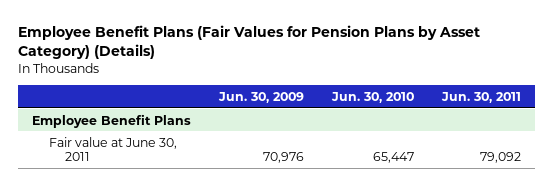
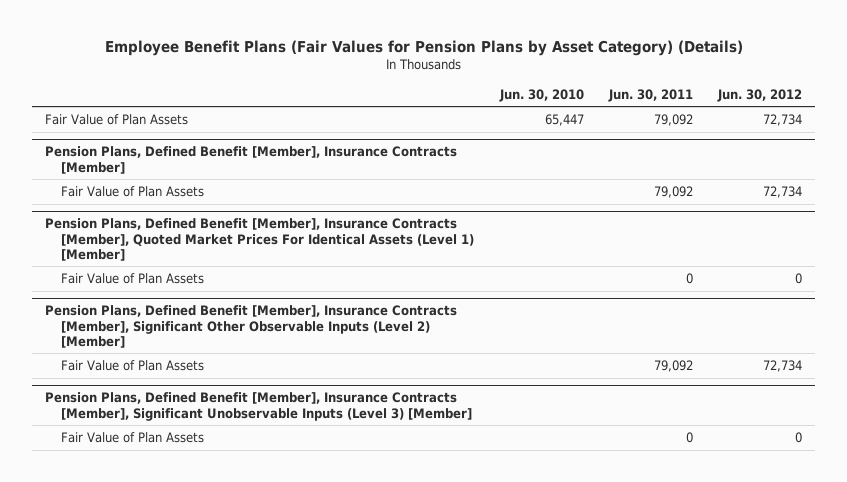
- | Jun. 30, 2009 | Jun. 30, 2010 | Jun. 30, 2011
+ | Jun. 30, 2010 | Jun. 30, 2011 | Jun. 30, 2012
- Employee Benefit Plans
- Fair value at June 30, 2011 | 70,976 | 65,447 | 79,092
+ Fair Value of Plan Assets | 65,447 | 79,092 | 72,734
+ Pension Plans, Defined Benefit [Member], Insurance Contracts [Member]
+ Fair Value of Plan Assets | | 79,092 | 72,734
+ Pension Plans, Defined Benefit [Member], Insurance Contracts [Member], Quoted Market Prices For Identical Assets (Level 1) [Member]
+ Fair Value of Plan Assets | | 0 | 0
+ Pension Plans, Defined Benefit [Member], Insurance Contracts [Member], Significant Other Observable Inputs (Level 2) [Member]
+ Fair Value of Plan Assets | | 79,092 | 72,734
+ Pension Plans, Defined Benefit [Member], Insurance Contracts [Member], Significant Unobservable Inputs (Level 3) [Member]
+ Fair Value of Plan Assets | | 0 | 0

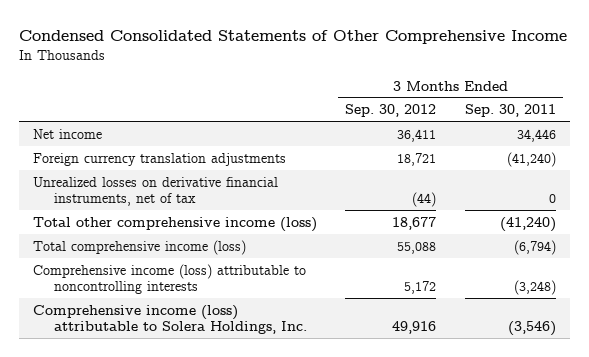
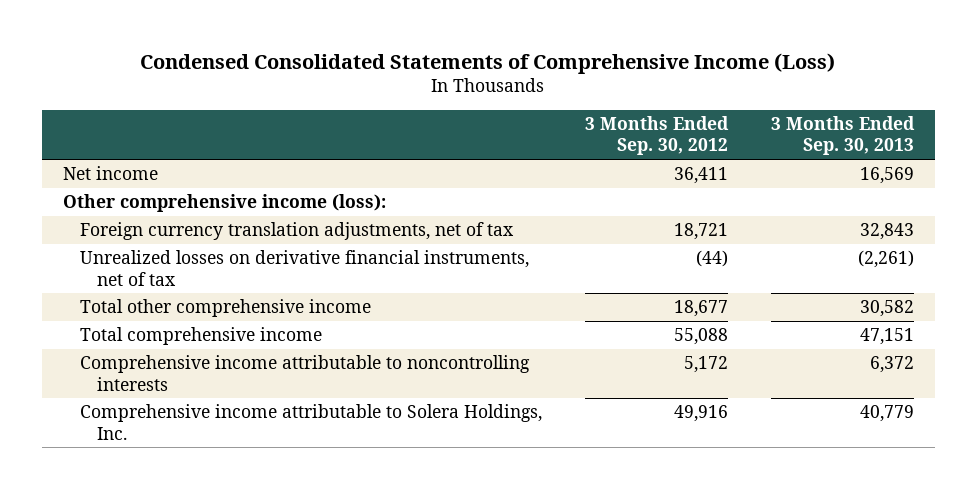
- Condensed Consolidated Statements of Other Comprehensive Income
+ Condensed Consolidated Statements of Comprehensive Income (Loss)
- | 3 Months Ended Sep. 30, 2012 | 3 Months Ended Sep. 30, 2011
+ | 3 Months Ended Sep. 30, 2012 | 3 Months Ended Sep. 30, 2013
- Foreign currency translation adjustments | 18,721 | (41,240)
+ Other comprehensive income (loss):
+ Foreign currency translation adjustments, net of tax | 18,721 | 32,843
- Total other comprehensive income (loss) | 18,677 | (41,240)
- Total comprehensive income (loss) | 55,088 | (6,794)
- Comprehensive income (loss) attributable to noncontrolling interests | 5,172 | (3,248)
- Comprehensive income (loss) attributable to Solera Holdings, Inc. | 49,916 | (3,546)
+ Total other comprehensive income | 18,677 | 30,582
+ Total comprehensive income | 55,088 | 47,151
+ Comprehensive income attributable to noncontrolling interests | 5,172 | 6,372
+ Comprehensive income attributable to Solera Holdings, Inc. | 49,916 | 40,779

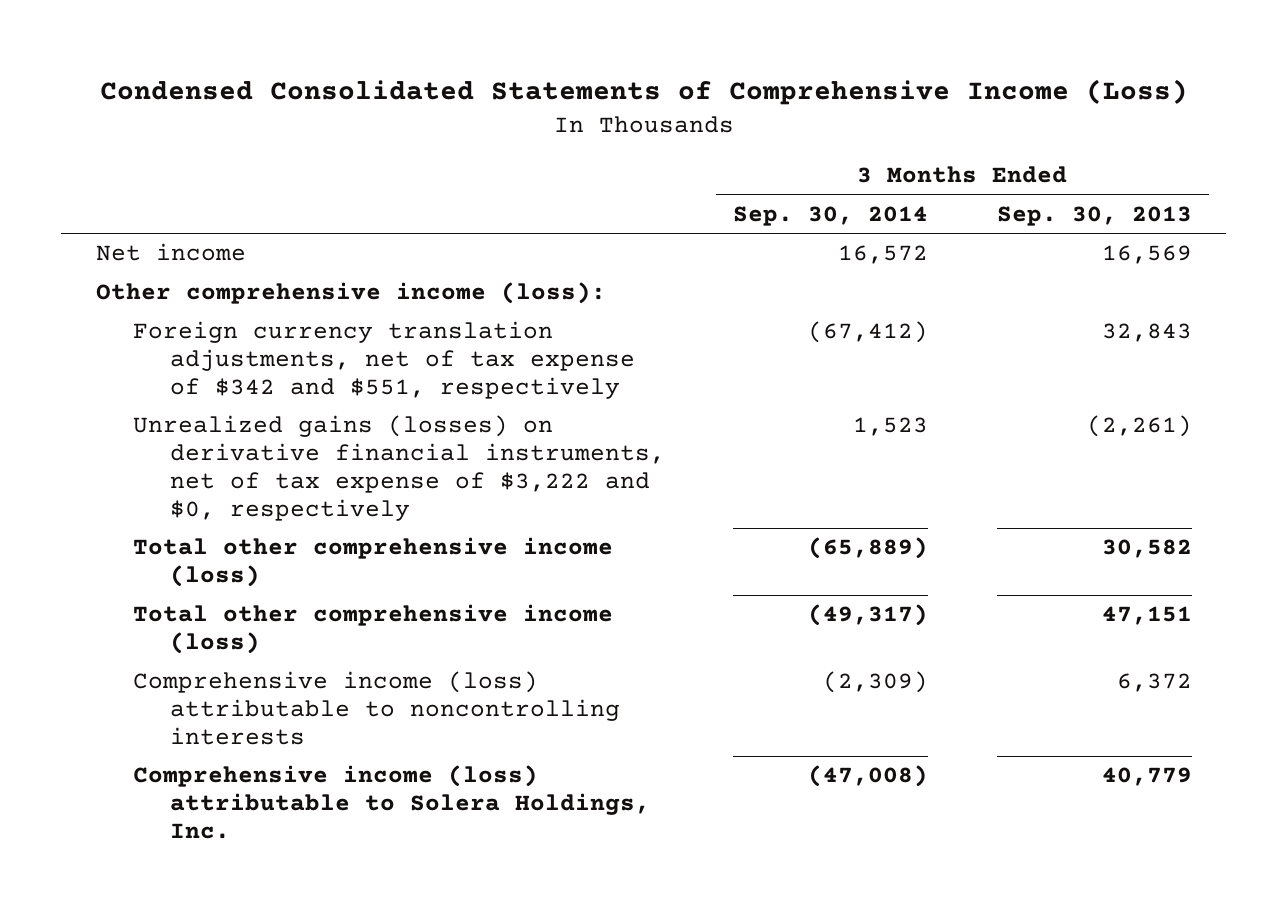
- | 3 Months Ended Sep. 30, 2012 | 3 Months Ended Sep. 30, 2013
+ | 3 Months Ended Sep. 30, 2014 | 3 Months Ended Sep. 30, 2013
- Foreign currency translation adjustments, net of tax | 18,721 | 32,843
- Unrealized losses on derivative financial instruments, net of tax | (44) | (2,261)
- Total other comprehensive income | 18,677 | 30,582
- Total comprehensive income | 55,088 | 47,151
- Comprehensive income attributable to noncontrolling interests | 5,172 | 6,372
- Comprehensive income attributable to Solera Holdings, Inc. | 49,916 | 40,779
+ Foreign currency translation adjustments, net of tax expense of $342 and $551, respectively | (67,412) | 32,843
+ Unrealized gains (losses) on derivative financial instruments, net of tax expense of $3,222 and $0, respectively | 1,523 | (2,261)
+ Total other comprehensive income (loss) | (65,889) | 30,582
+ Total other comprehensive income (loss) | (49,317) | 47,151
+ Comprehensive income (loss) attributable to noncontrolling interests | (2,309) | 6,372
+ Comprehensive income (loss) attributable to Solera Holdings, Inc. | (47,008) | 40,779

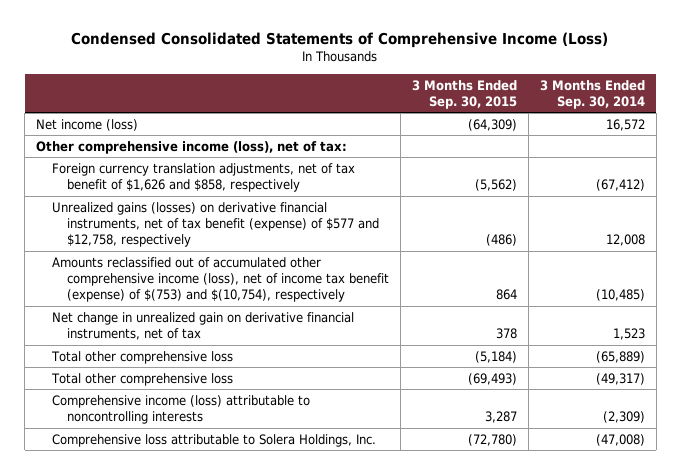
- | 3 Months Ended Sep. 30, 2014 | 3 Months Ended Sep. 30, 2013
+ | 3 Months Ended Sep. 30, 2015 | 3 Months Ended Sep. 30, 2014
- Net income | 16,572 | 16,569
- Other comprehensive income (loss):
- Foreign currency translation adjustments, net of tax expense of $342 and $551, respectively | (67,412) | 32,843
- Unrealized gains (losses) on derivative financial instruments, net of tax expense of $3,222 and $0, respectively | 1,523 | (2,261)
- Total other comprehensive income (loss) | (65,889) | 30,582
- Total other comprehensive income (loss) | (49,317) | 47,151
+ Net income (loss) | (64,309) | 16,572
+ Other comprehensive income (loss), net of tax:
+ Foreign currency translation adjustments, net of tax benefit of $1,626 and $858, respectively | (5,562) | (67,412)
+ Unrealized gains (losses) on derivative financial instruments, net of tax benefit (expense) of $577 and $12,758, respectively | (486) | 12,008
+ Amounts reclassified out of accumulated other comprehensive income (loss), net of income tax benefit (expense) of $(753) and $(10,754), respectively | 864 | (10,485)
+ Net change in unrealized gain on derivative financial instruments, net of tax | 378 | 1,523
+ Total other comprehensive loss | (5,184) | (65,889)
+ Total other comprehensive loss | (69,493) | (49,317)
- Comprehensive income (loss) attributable to Solera Holdings, Inc. | (47,008) | 40,779
+ Comprehensive loss attributable to Solera Holdings, Inc. | (72,780) | (47,008)

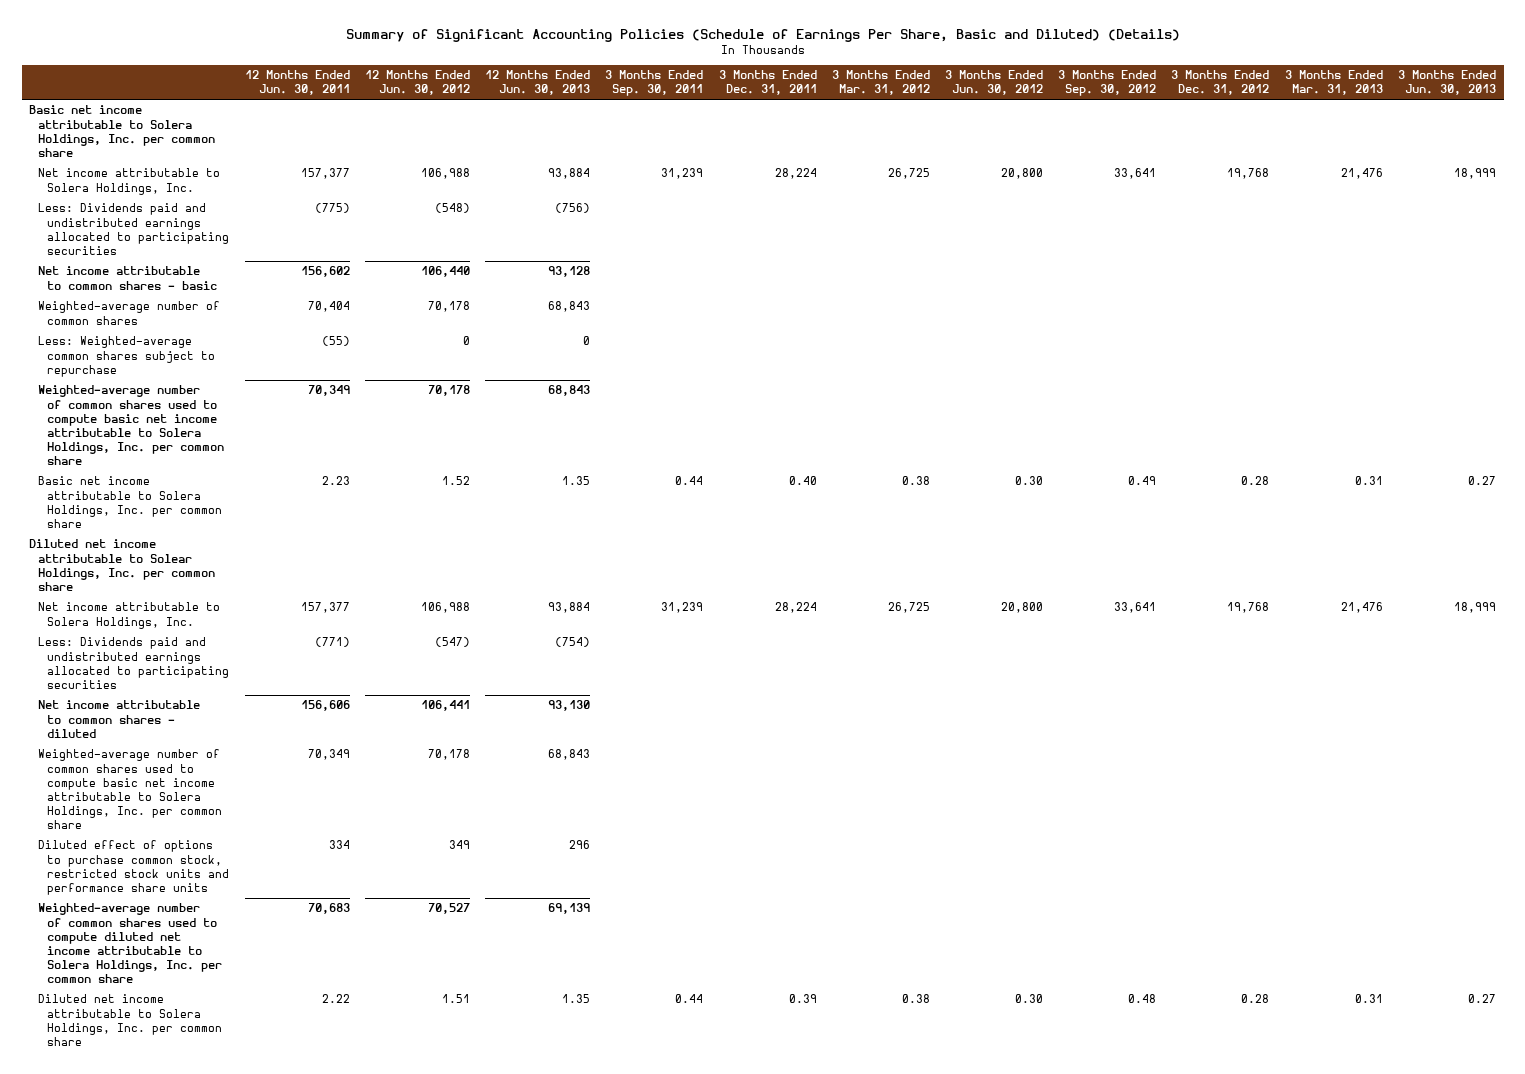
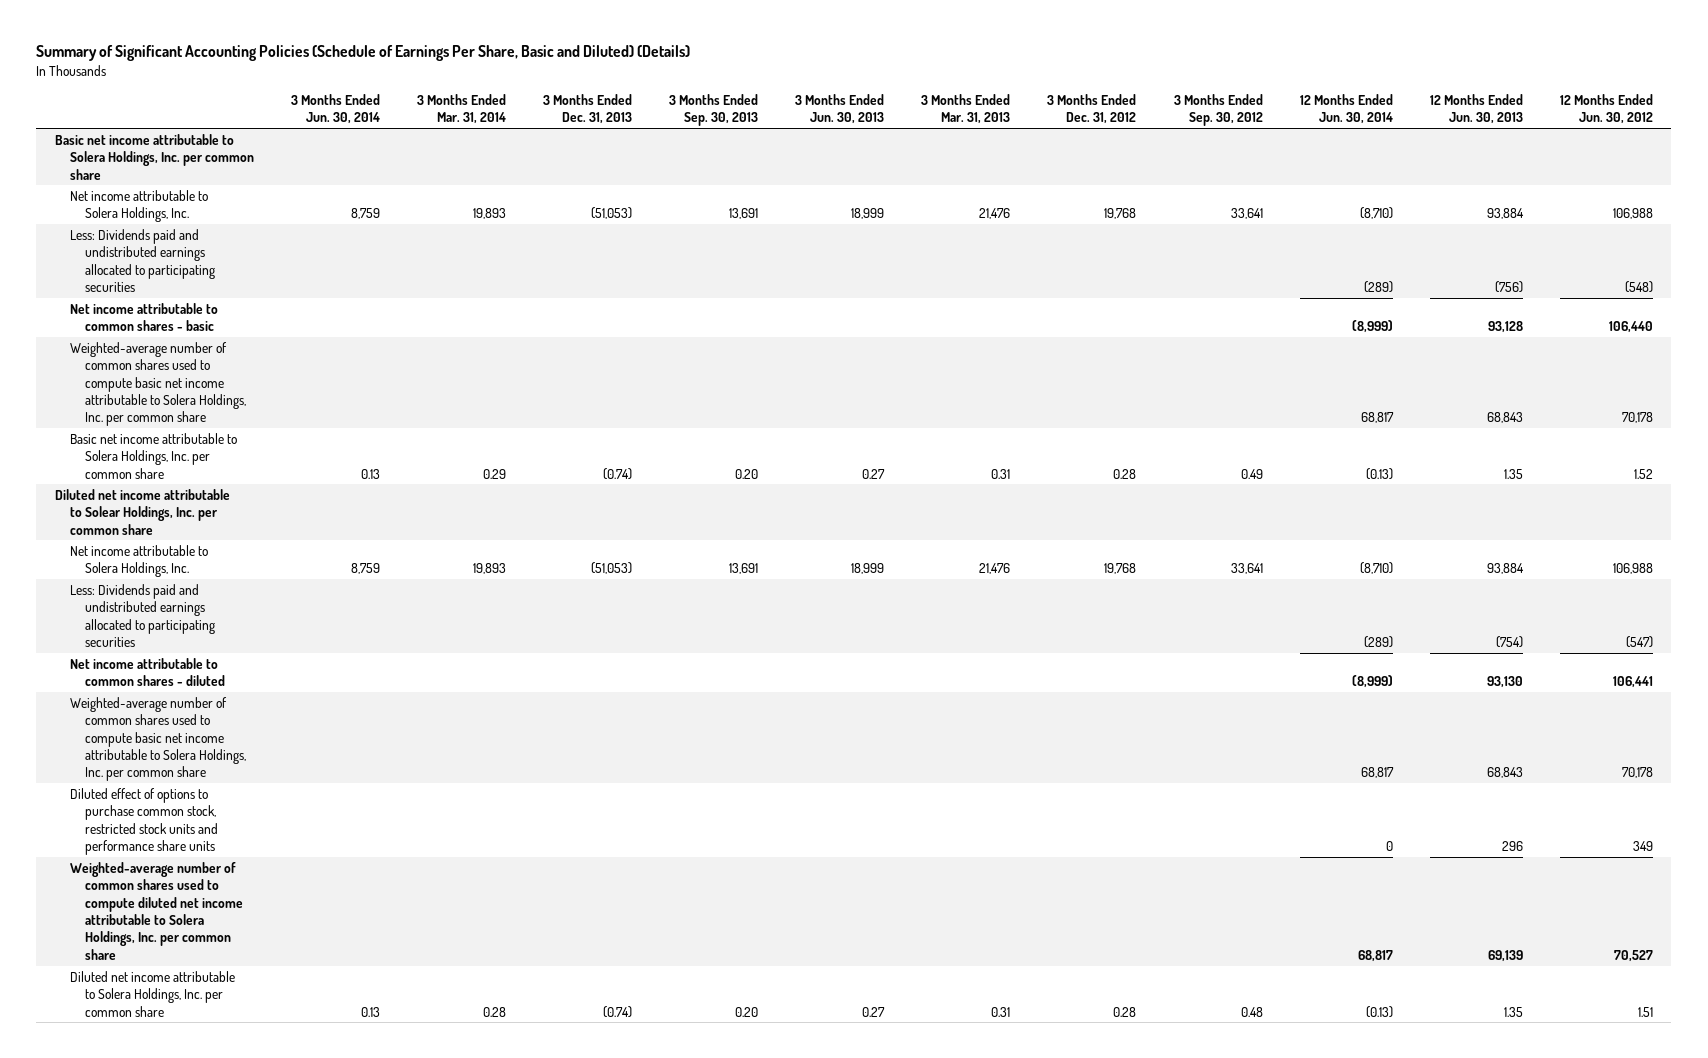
- | 12 Months Ended Jun. 30, 2011 | 12 Months Ended Jun. 30, 2012 | 12 Months Ended Jun. 30, 2013 | 3 Months Ended Sep. 30, 2011 | 3 Months Ended Dec. 31, 2011 | 3 Months Ended Mar. 31, 2012 | 3 Months Ended Jun. 30, 2012 | 3 Months Ended Sep. 30, 2012 | 3 Months Ended Dec. 31, 2012 | 3 Months Ended Mar. 31, 2013 | 3 Months Ended Jun. 30, 2013
+ | 3 Months Ended Jun. 30, 2014 | 3 Months Ended Mar. 31, 2014 | 3 Months Ended Dec. 31, 2013 | 3 Months Ended Sep. 30, 2013 | 3 Months Ended Jun. 30, 2013 | 3 Months Ended Mar. 31, 2013 | 3 Months Ended Dec. 31, 2012 | 3 Months Ended Sep. 30, 2012 | 12 Months Ended Jun. 30, 2014 | 12 Months Ended Jun. 30, 2013 | 12 Months Ended Jun. 30, 2012
- Weighted-average number of common shares | 70,404 | 70,178 | 68,843 | | | | | | | |
- Less: Weighted-average common shares subject to repurchase | (55) | 0 | 0 | | | | | | | |

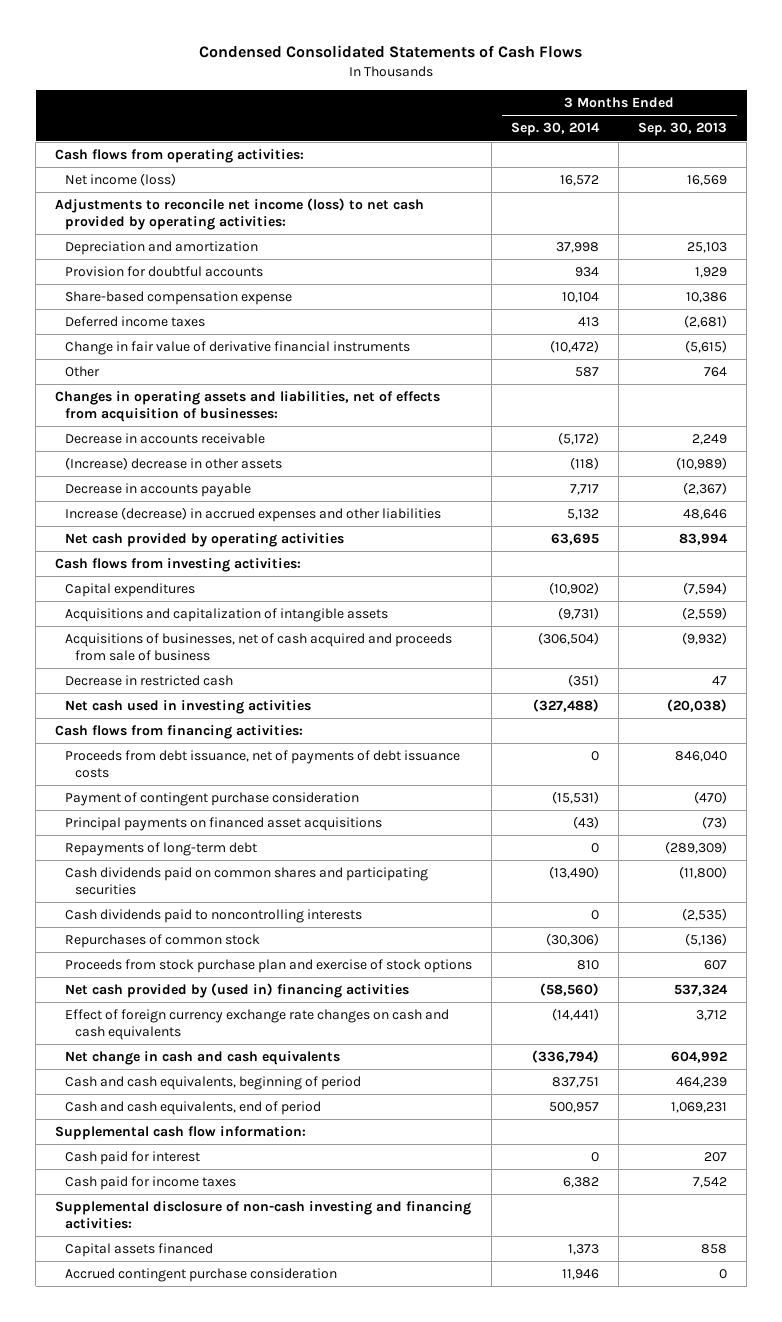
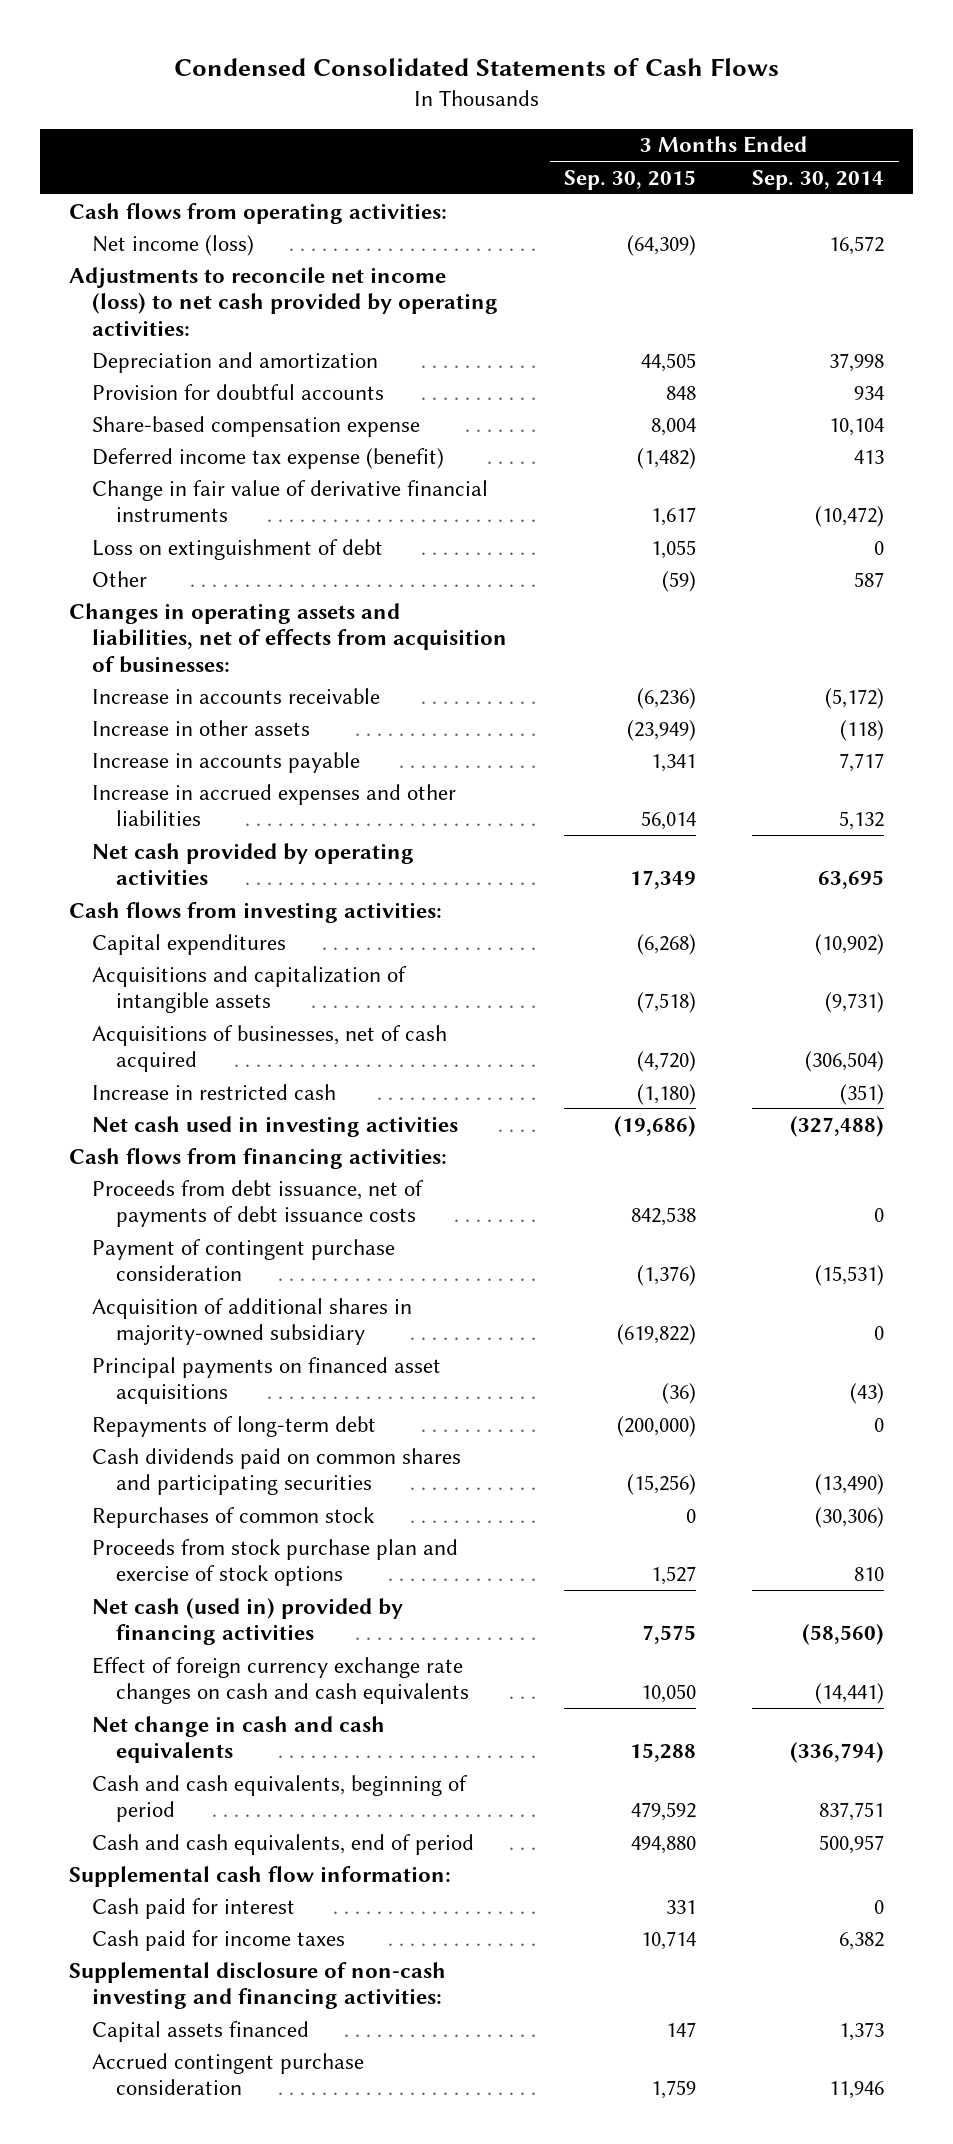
- | 3 Months Ended Sep. 30, 2014 | 3 Months Ended Sep. 30, 2013
+ | 3 Months Ended Sep. 30, 2015 | 3 Months Ended Sep. 30, 2014
- Deferred income taxes | 413 | (2,681)
+ Deferred income tax expense (benefit) | (1,482) | 413
+ Loss on extinguishment of debt | 1,055 | 0
- Decrease in accounts receivable | (5,172) | 2,249
- (Increase) decrease in other assets | (118) | (10,989)
- Decrease in accounts payable | 7,717 | (2,367)
- Increase (decrease) in accrued expenses and other liabilities | 5,132 | 48,646
+ Increase in accounts receivable | (6,236) | (5,172)
+ Increase in other assets | (23,949) | (118)
+ Increase in accounts payable | 1,341 | 7,717
+ Increase in accrued expenses and other liabilities | 56,014 | 5,132
- Acquisitions of businesses, net of cash acquired and proceeds from sale of business | (306,504) | (9,932)
- Decrease in restricted cash | (351) | 47
+ Acquisitions of businesses, net of cash acquired | (4,720) | (306,504)
+ Increase in restricted cash | (1,180) | (351)
+ Acquisition of additional shares in majority-owned subsidiary | (619,822) | 0
- Cash dividends paid to noncontrolling interests | 0 | (2,535)
- Net cash provided by (used in) financing activities | (58,560) | 537,324
+ Net cash (used in) provided by financing activities | 7,575 | (58,560)

